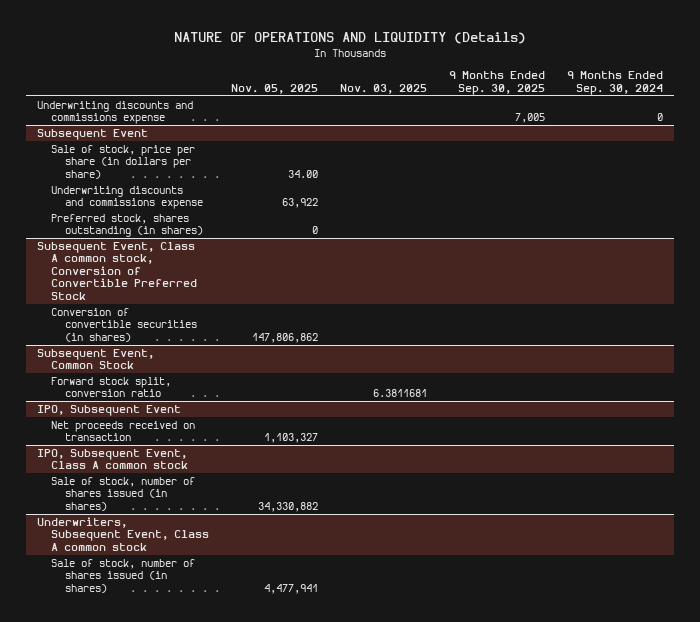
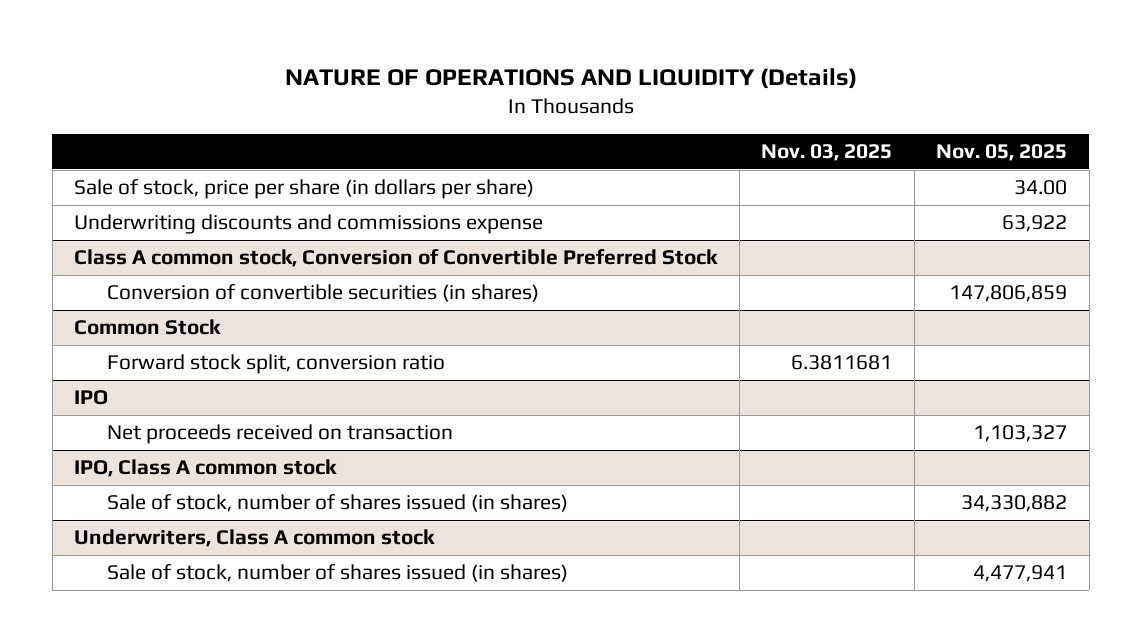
- | Nov. 05, 2025 | Nov. 03, 2025 | 9 Months Ended Sep. 30, 2025 | 9 Months Ended Sep. 30, 2024
+ | Nov. 03, 2025 | Nov. 05, 2025
- Underwriting discounts and commissions expense | | | 7,005 | 0
- Subsequent Event
- Preferred stock, shares outstanding (in shares) | 0 | | |
- Subsequent Event, Class A common stock, Conversion of Convertible Preferred Stock
- Conversion of convertible securities (in shares) | 147,806,862 | | |
- Subsequent Event, Common Stock
+ Class A common stock, Conversion of Convertible Preferred Stock
+ Conversion of convertible securities (in shares) | | 147,806,859
+ Common Stock
- IPO, Subsequent Event
+ IPO
- IPO, Subsequent Event, Class A common stock
+ IPO, Class A common stock
- Underwriters, Subsequent Event, Class A common stock
+ Underwriters, Class A common stock

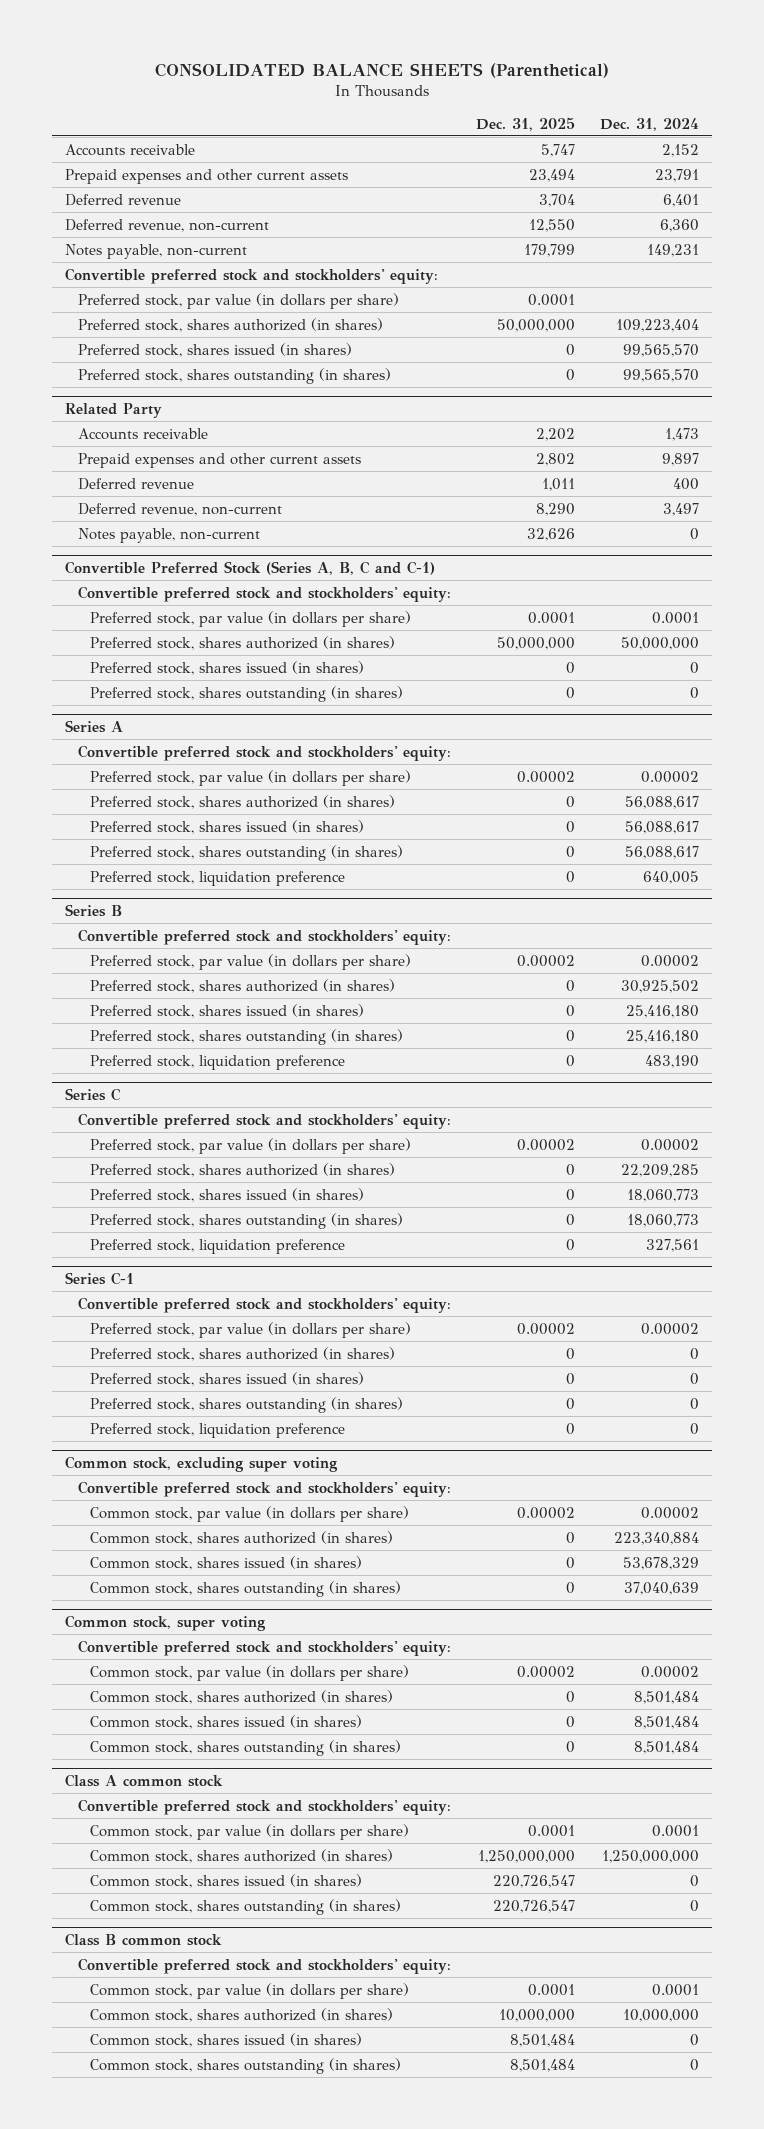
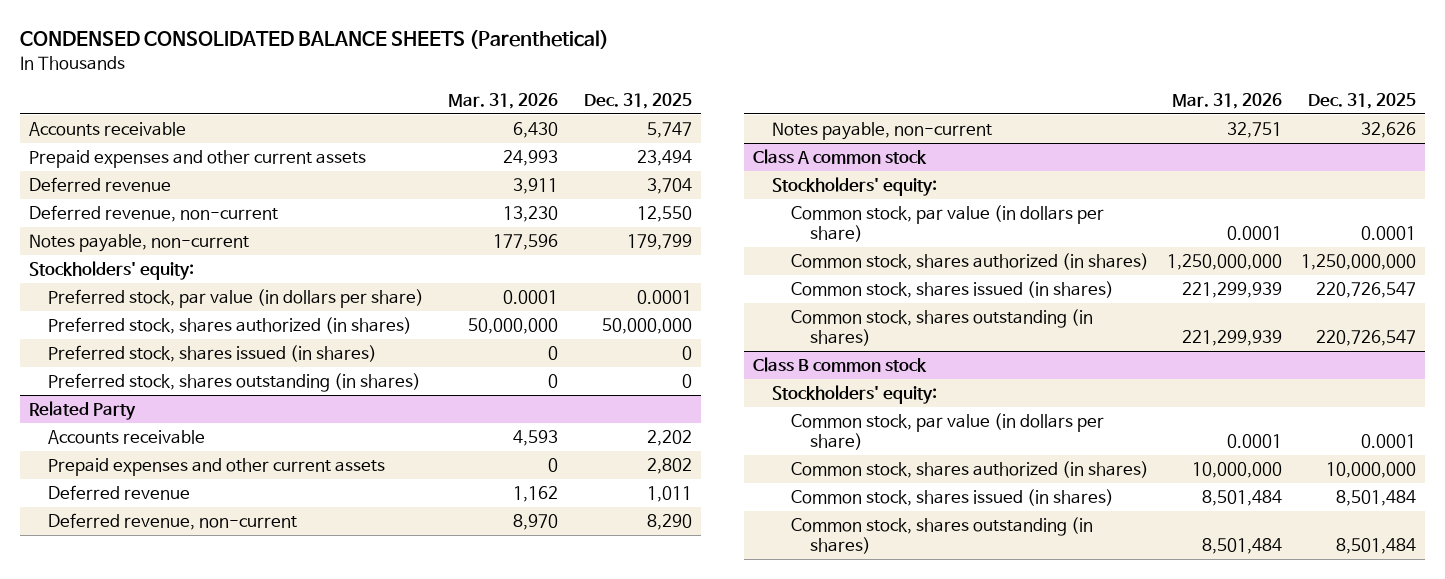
- CONSOLIDATED BALANCE SHEETS (Parenthetical)
+ CONDENSED CONSOLIDATED BALANCE SHEETS (Parenthetical)
- | Dec. 31, 2025 | Dec. 31, 2024
+ | Mar. 31, 2026 | Dec. 31, 2025
- Convertible preferred stock and stockholders' equity:
+ Stockholders' equity:
- Convertible Preferred Stock (Series A, B, C and C-1)
- Convertible preferred stock and stockholders' equity:
- Preferred stock, par value (in dollars per share) | 0.0001 | 0.0001
- Preferred stock, shares authorized (in shares) | 50,000,000 | 50,000,000
- Preferred stock, shares issued (in shares) | 0 | 0
- Preferred stock, shares outstanding (in shares) | 0 | 0
- Series A
- Convertible preferred stock and stockholders' equity:
- Preferred stock, par value (in dollars per share) | 0.00002 | 0.00002
- Preferred stock, shares authorized (in shares) | 0 | 56,088,617
- Preferred stock, shares issued (in shares) | 0 | 56,088,617
- Preferred stock, shares outstanding (in shares) | 0 | 56,088,617
- Preferred stock, liquidation preference | 0 | 640,005
- Series B
- Convertible preferred stock and stockholders' equity:
- Preferred stock, par value (in dollars per share) | 0.00002 | 0.00002
- Preferred stock, shares authorized (in shares) | 0 | 30,925,502
- Preferred stock, shares issued (in shares) | 0 | 25,416,180
- Preferred stock, shares outstanding (in shares) | 0 | 25,416,180
- Preferred stock, liquidation preference | 0 | 483,190
- Series C
- Convertible preferred stock and stockholders' equity:
- Preferred stock, par value (in dollars per share) | 0.00002 | 0.00002
- Preferred stock, shares authorized (in shares) | 0 | 22,209,285
- Preferred stock, shares issued (in shares) | 0 | 18,060,773
- Preferred stock, shares outstanding (in shares) | 0 | 18,060,773
- Preferred stock, liquidation preference | 0 | 327,561
- Series C-1
- Convertible preferred stock and stockholders' equity:
- Preferred stock, par value (in dollars per share) | 0.00002 | 0.00002
- Preferred stock, shares authorized (in shares) | 0 | 0
- Preferred stock, shares issued (in shares) | 0 | 0
- Preferred stock, shares outstanding (in shares) | 0 | 0
- Preferred stock, liquidation preference | 0 | 0
- Common stock, excluding super voting
- Convertible preferred stock and stockholders' equity:
- Common stock, par value (in dollars per share) | 0.00002 | 0.00002
- Common stock, shares authorized (in shares) | 0 | 223,340,884
- Common stock, shares issued (in shares) | 0 | 53,678,329
- Common stock, shares outstanding (in shares) | 0 | 37,040,639
- Common stock, super voting
- Convertible preferred stock and stockholders' equity:
- Common stock, par value (in dollars per share) | 0.00002 | 0.00002
- Common stock, shares authorized (in shares) | 0 | 8,501,484
- Common stock, shares issued (in shares) | 0 | 8,501,484
- Common stock, shares outstanding (in shares) | 0 | 8,501,484
@ Class A common stock
- Convertible preferred stock and stockholders' equity:
+ Stockholders' equity:
@ Class B common stock
- Convertible preferred stock and stockholders' equity:
+ Stockholders' equity:

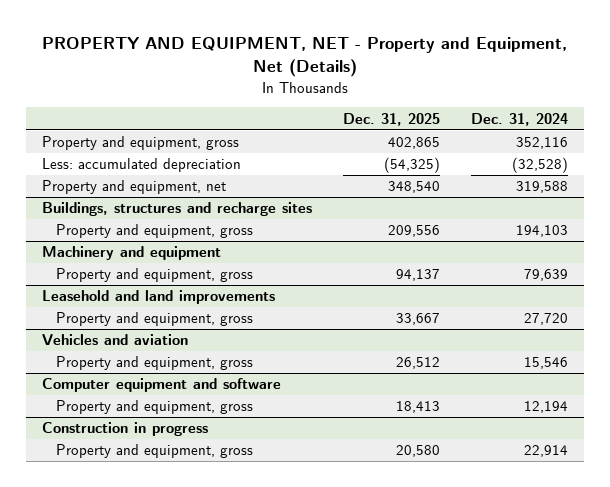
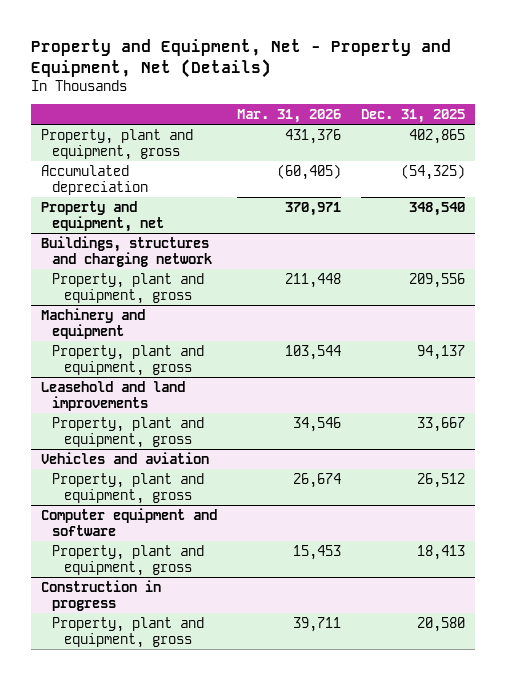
- PROPERTY AND EQUIPMENT, NET - Property and Equipment, Net (Details)
+ Property and Equipment, Net - Property and Equipment, Net (Details)
- | Dec. 31, 2025 | Dec. 31, 2024
+ | Mar. 31, 2026 | Dec. 31, 2025
- Property and equipment, gross | 402,865 | 352,116
- Less: accumulated depreciation | (54,325) | (32,528)
+ Property, plant and equipment, gross | 431,376 | 402,865
+ Accumulated depreciation | (60,405) | (54,325)
- Buildings, structures and recharge sites
- Property and equipment, gross | 209,556 | 194,103
+ Buildings, structures and charging network
+ Property, plant and equipment, gross | 211,448 | 209,556
@ Machinery and equipment
- Property and equipment, gross | 94,137 | 79,639
+ Property, plant and equipment, gross | 103,544 | 94,137
@ Leasehold and land improvements
- Property and equipment, gross | 33,667 | 27,720
+ Property, plant and equipment, gross | 34,546 | 33,667
@ Vehicles and aviation
- Property and equipment, gross | 26,512 | 15,546
+ Property, plant and equipment, gross | 26,674 | 26,512
@ Computer equipment and software
- Property and equipment, gross | 18,413 | 12,194
+ Property, plant and equipment, gross | 15,453 | 18,413
@ Construction in progress
- Property and equipment, gross | 20,580 | 22,914
+ Property, plant and equipment, gross | 39,711 | 20,580

